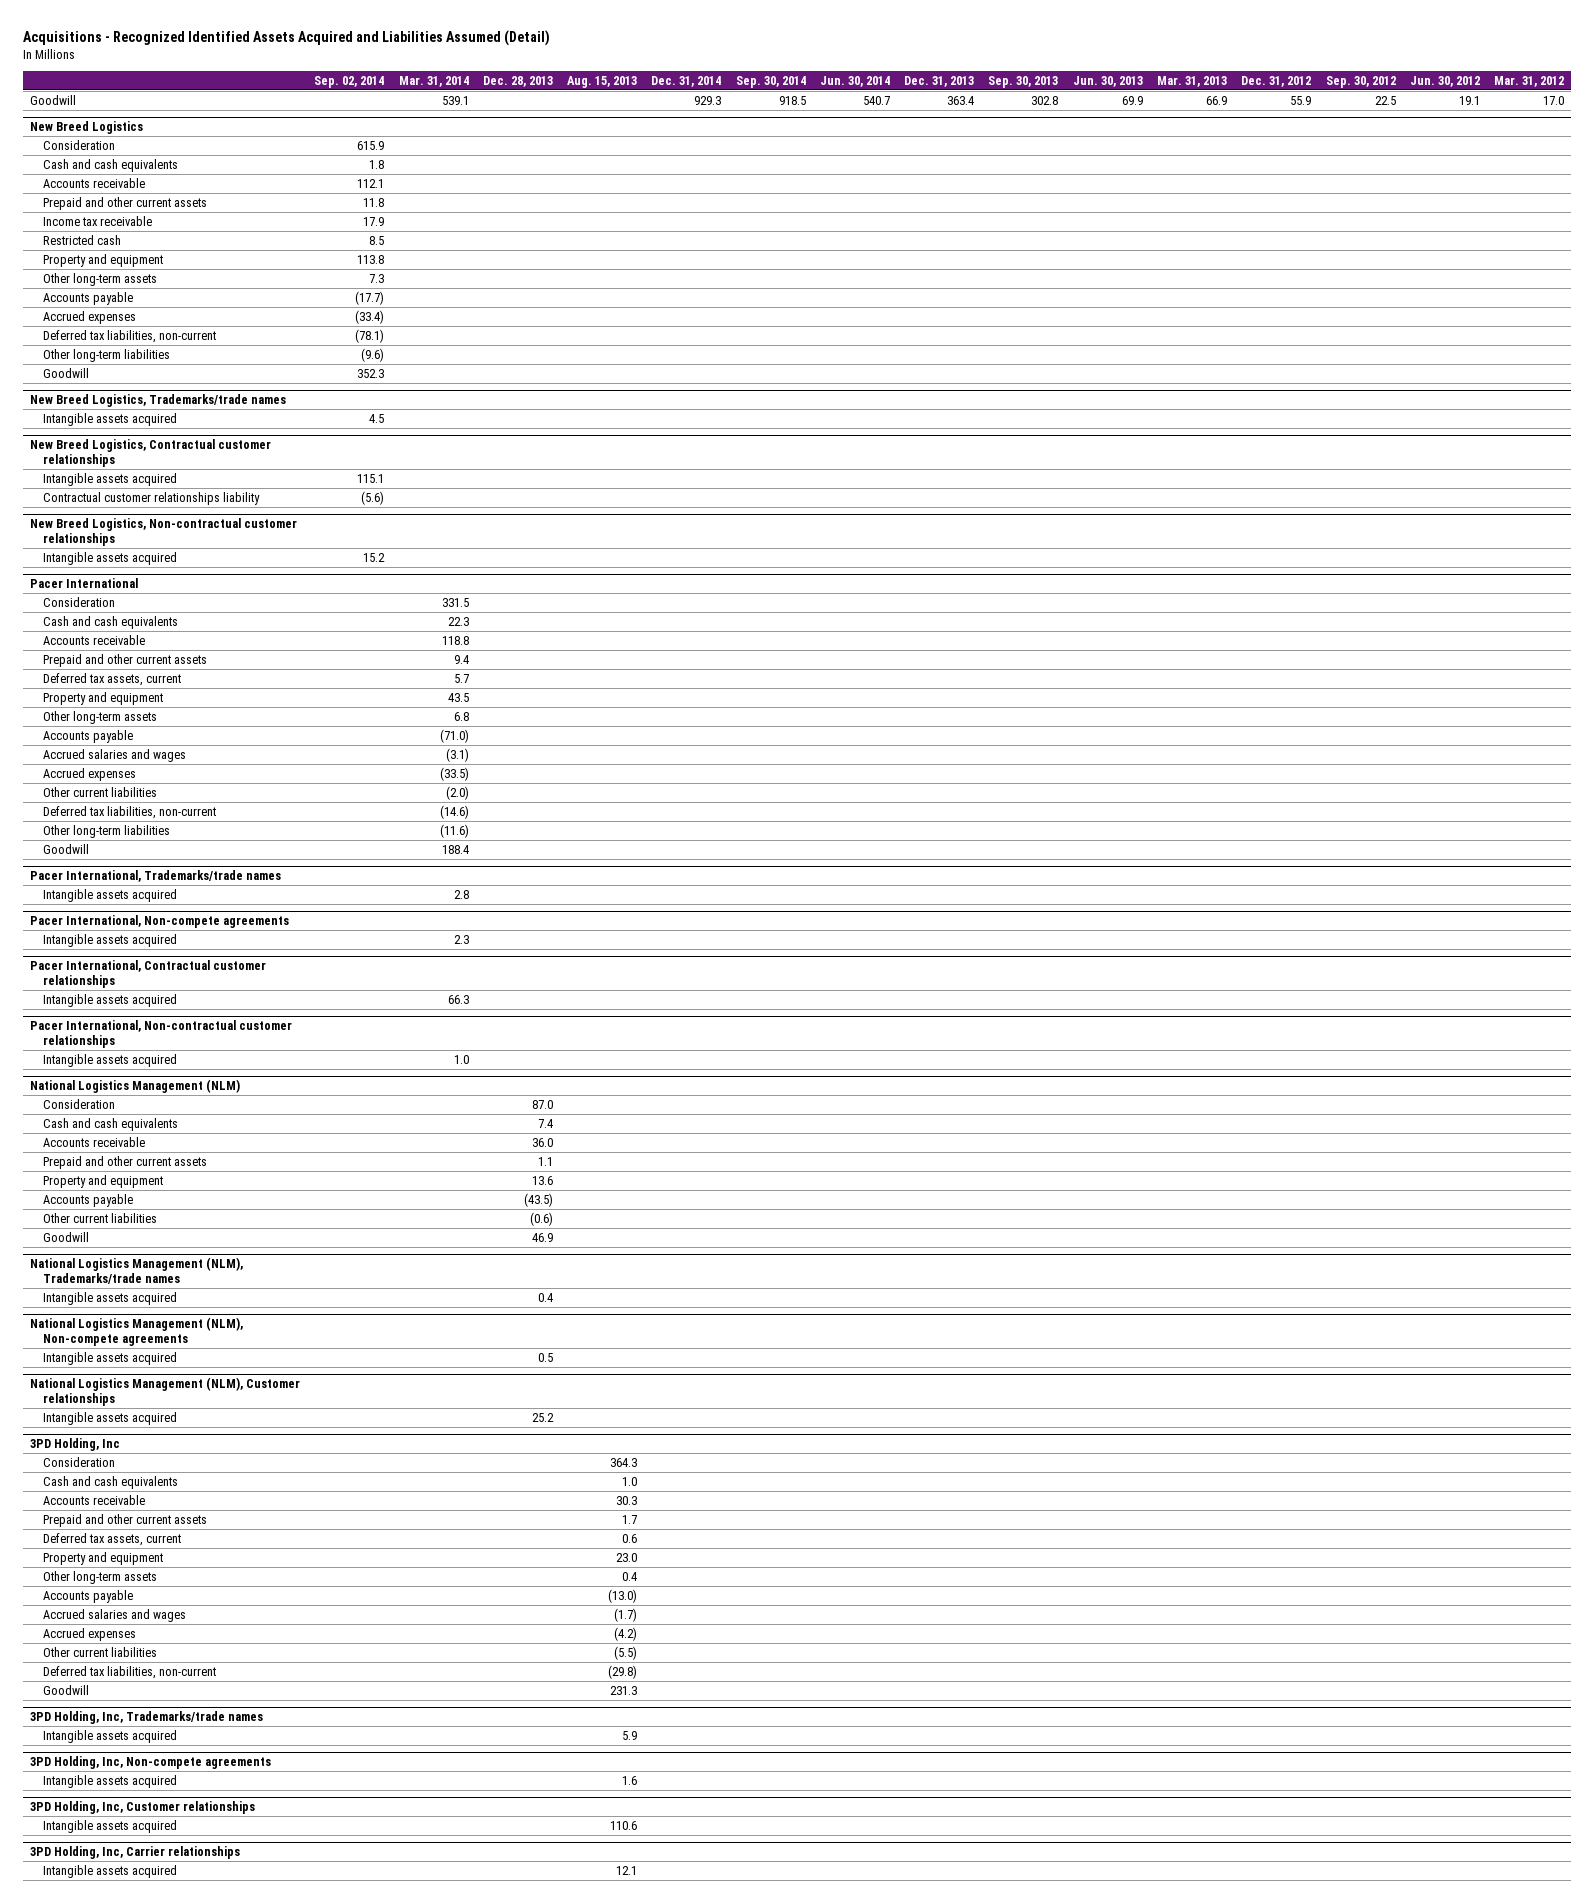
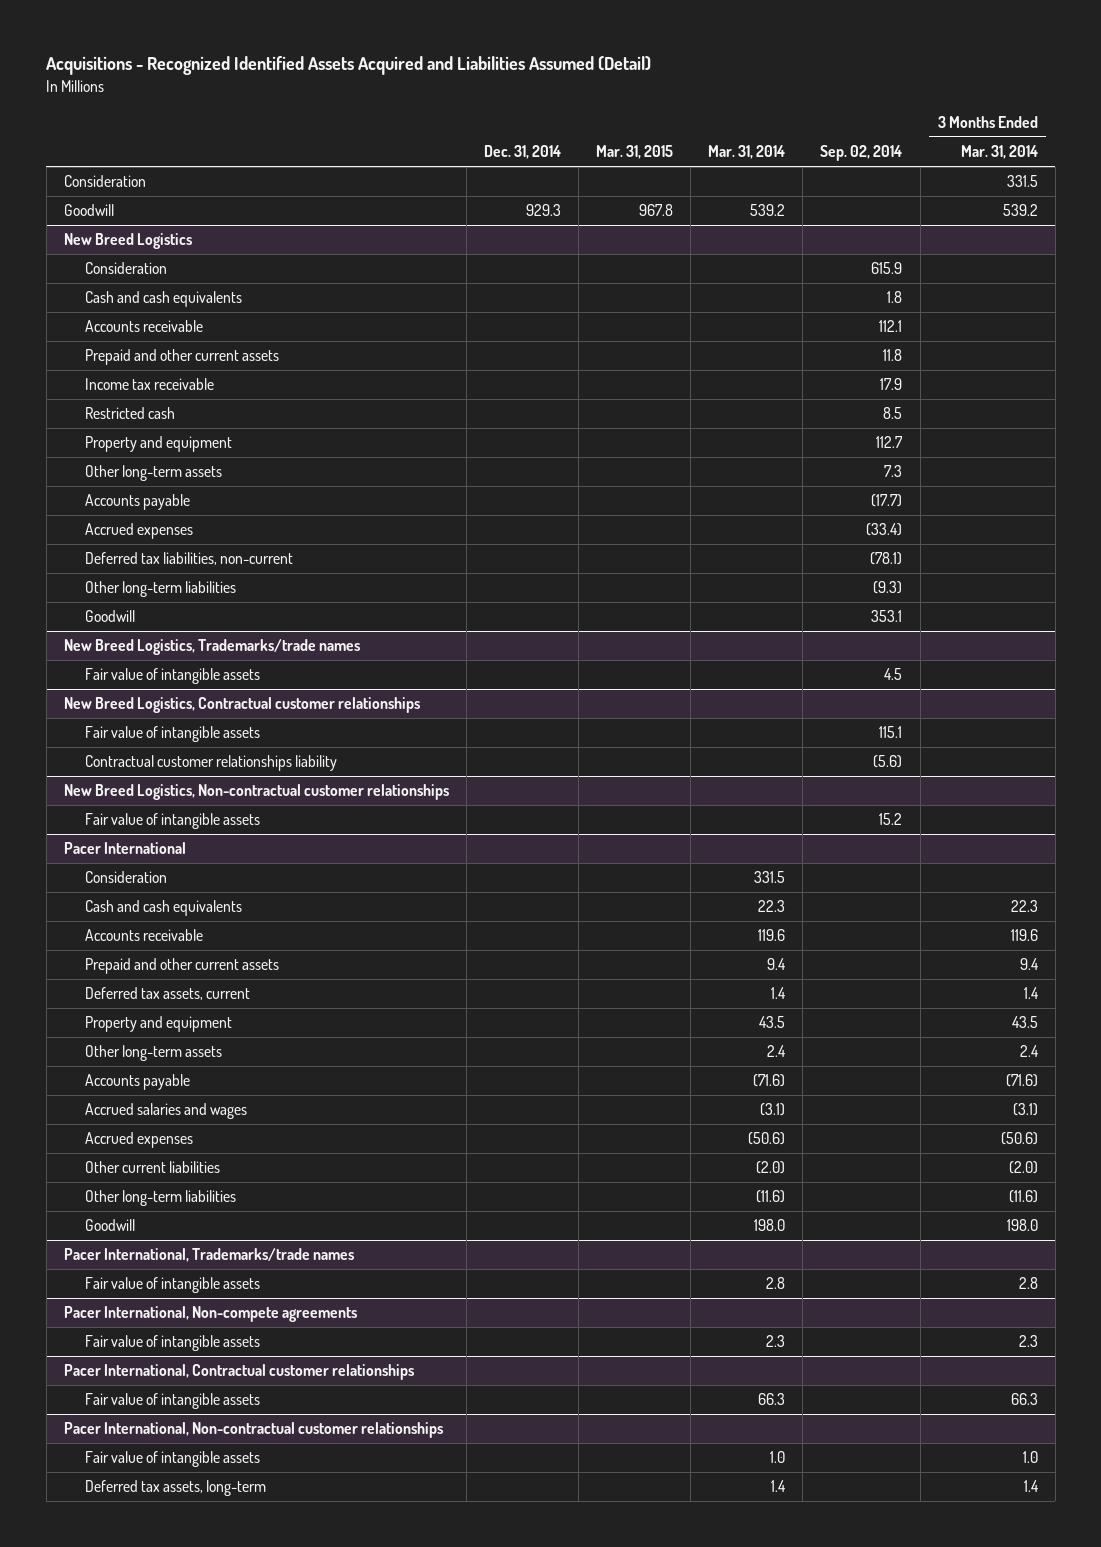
- | Sep. 02, 2014 | Mar. 31, 2014 | Dec. 28, 2013 | Aug. 15, 2013 | Dec. 31, 2014 | Sep. 30, 2014 | Jun. 30, 2014 | Dec. 31, 2013 | Sep. 30, 2013 | Jun. 30, 2013 | Mar. 31, 2013 | Dec. 31, 2012 | Sep. 30, 2012 | Jun. 30, 2012 | Mar. 31, 2012
+ | Dec. 31, 2014 | Mar. 31, 2015 | Mar. 31, 2014 | Sep. 02, 2014 | 3 Months Ended Mar. 31, 2014
- Goodwill | | 539.1 | | | 929.3 | 918.5 | 540.7 | 363.4 | 302.8 | 69.9 | 66.9 | 55.9 | 22.5 | 19.1 | 17.0
+ Consideration | | | | | 331.5
+ Goodwill | 929.3 | 967.8 | 539.2 | | 539.2
@ New Breed Logistics
- Property and equipment | 113.8 | | | | | | | | | | | | | |
+ Property and equipment | | | | 112.7 |
- Other long-term liabilities | (9.6) | | | | | | | | | | | | | |
- Goodwill | 352.3 | | | | | | | | | | | | | |
+ Other long-term liabilities | | | | (9.3) |
+ Goodwill | | | | 353.1 |
@ New Breed Logistics, Trademarks/trade names
- Intangible assets acquired | 4.5 | | | | | | | | | | | | | |
+ Fair value of intangible assets | | | | 4.5 |
@ New Breed Logistics, Contractual customer relationships
- Intangible assets acquired | 115.1 | | | | | | | | | | | | | |
+ Fair value of intangible assets | | | | 115.1 |
@ New Breed Logistics, Non-contractual customer relationships
- Intangible assets acquired | 15.2 | | | | | | | | | | | | | |
+ Fair value of intangible assets | | | | 15.2 |
@ Pacer International
- Accounts receivable | | 118.8 | | | | | | | | | | | | |
+ Accounts receivable | | | 119.6 | | 119.6
- Deferred tax assets, current | | 5.7 | | | | | | | | | | | | |
+ Deferred tax assets, current | | | 1.4 | | 1.4
- Other long-term assets | | 6.8 | | | | | | | | | | | | |
- Accounts payable | | (71.0) | | | | | | | | | | | | |
+ Other long-term assets | | | 2.4 | | 2.4
+ Accounts payable | | | (71.6) | | (71.6)
- Accrued expenses | | (33.5) | | | | | | | | | | | | |
+ Accrued expenses | | | (50.6) | | (50.6)
- Deferred tax liabilities, non-current | | (14.6) | | | | | | | | | | | | |
- Goodwill | | 188.4 | | | | | | | | | | | | |
+ Goodwill | | | 198.0 | | 198.0
@ Pacer International, Trademarks/trade names
- Intangible assets acquired | | 2.8 | | | | | | | | | | | | |
+ Fair value of intangible assets | | | 2.8 | | 2.8
@ Pacer International, Non-compete agreements
- Intangible assets acquired | | 2.3 | | | | | | | | | | | | |
+ Fair value of intangible assets | | | 2.3 | | 2.3
@ Pacer International, Contractual customer relationships
- Intangible assets acquired | | 66.3 | | | | | | | | | | | | |
+ Fair value of intangible assets | | | 66.3 | | 66.3
@ Pacer International, Non-contractual customer relationships
- Intangible assets acquired | | 1.0 | | | | | | | | | | | | |
- National Logistics Management (NLM)
- Consideration | | | 87.0 | | | | | | | | | | | |
- Cash and cash equivalents | | | 7.4 | | | | | | | | | | | |
- Accounts receivable | | | 36.0 | | | | | | | | | | | |
- Prepaid and other current assets | | | 1.1 | | | | | | | | | | | |
- Property and equipment | | | 13.6 | | | | | | | | | | | |
- Accounts payable | | | (43.5) | | | | | | | | | | | |
- Other current liabilities | | | (0.6) | | | | | | | | | | | |
- Goodwill | | | 46.9 | | | | | | | | | | | |
- National Logistics Management (NLM), Trademarks/trade names
- Intangible assets acquired | | | 0.4 | | | | | | | | | | | |
- National Logistics Management (NLM), Non-compete agreements
- Intangible assets acquired | | | 0.5 | | | | | | | | | | | |
- National Logistics Management (NLM), Customer relationships
- Intangible assets acquired | | | 25.2 | | | | | | | | | | | |
- 3PD Holding, Inc
- Consideration | | | | 364.3 | | | | | | | | | | |
- Cash and cash equivalents | | | | 1.0 | | | | | | | | | | |
- Accounts receivable | | | | 30.3 | | | | | | | | | | |
- Prepaid and other current assets | | | | 1.7 | | | | | | | | | | |
- Deferred tax assets, current | | | | 0.6 | | | | | | | | | | |
- Property and equipment | | | | 23.0 | | | | | | | | | | |
- Other long-term assets | | | | 0.4 | | | | | | | | | | |
- Accounts payable | | | | (13.0) | | | | | | | | | | |
- Accrued salaries and wages | | | | (1.7) | | | | | | | | | | |
- Accrued expenses | | | | (4.2) | | | | | | | | | | |
- Other current liabilities | | | | (5.5) | | | | | | | | | | |
- Deferred tax liabilities, non-current | | | | (29.8) | | | | | | | | | | |
- Goodwill | | | | 231.3 | | | | | | | | | | |
- 3PD Holding, Inc, Trademarks/trade names
- Intangible assets acquired | | | | 5.9 | | | | | | | | | | |
- 3PD Holding, Inc, Non-compete agreements
- Intangible assets acquired | | | | 1.6 | | | | | | | | | | |
- 3PD Holding, Inc, Customer relationships
- Intangible assets acquired | | | | 110.6 | | | | | | | | | | |
- 3PD Holding, Inc, Carrier relationships
- Intangible assets acquired | | | | 12.1 | | | | | | | | | | |
@ Pacer International, Non-contractual customer relationships
+ Fair value of intangible assets | | | 1.0 | | 1.0
+ Deferred tax assets, long-term | | | 1.4 | | 1.4

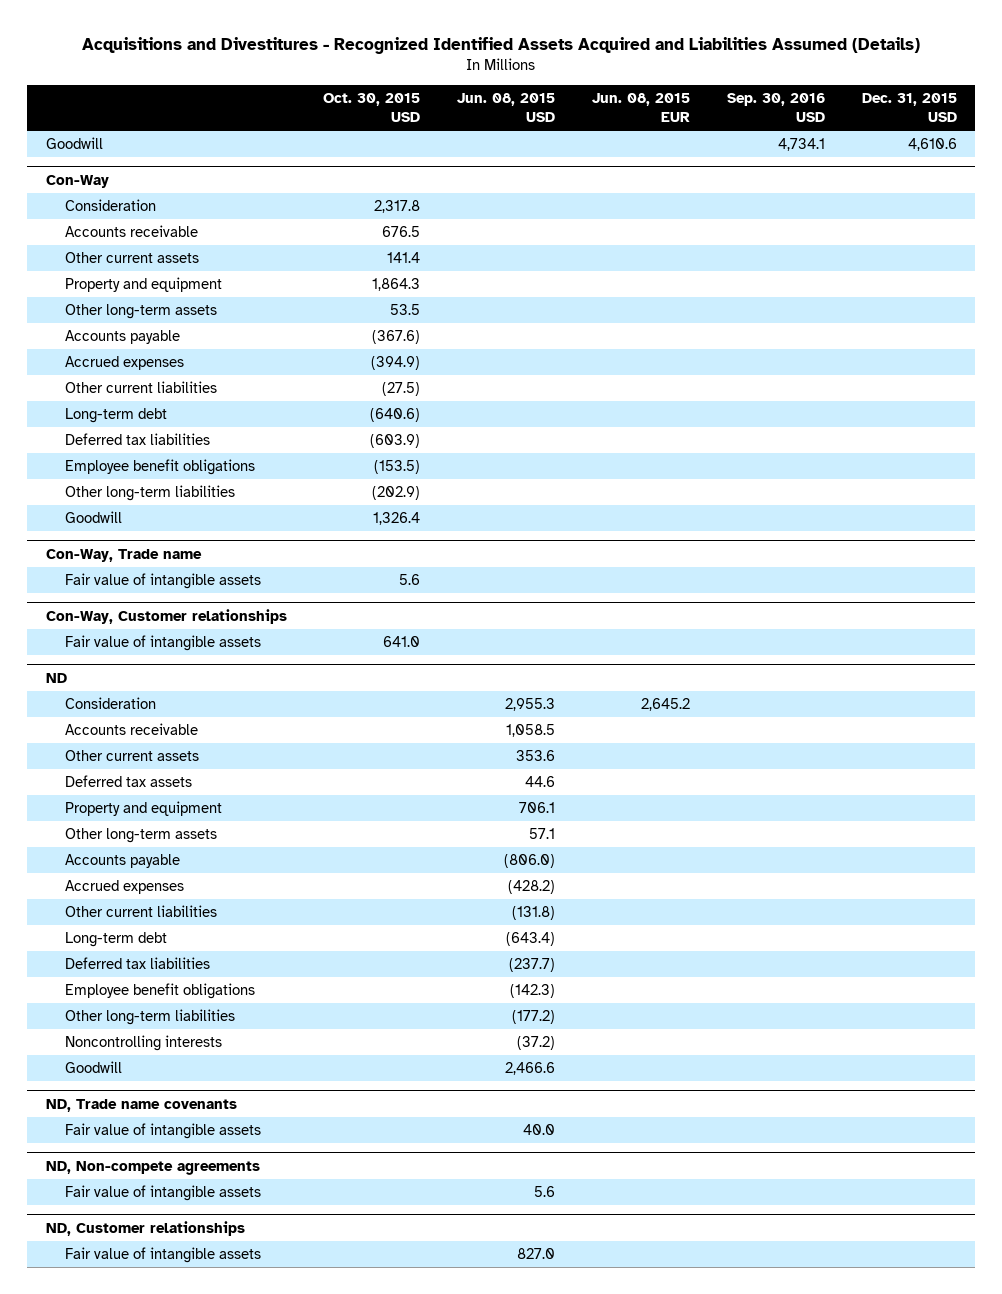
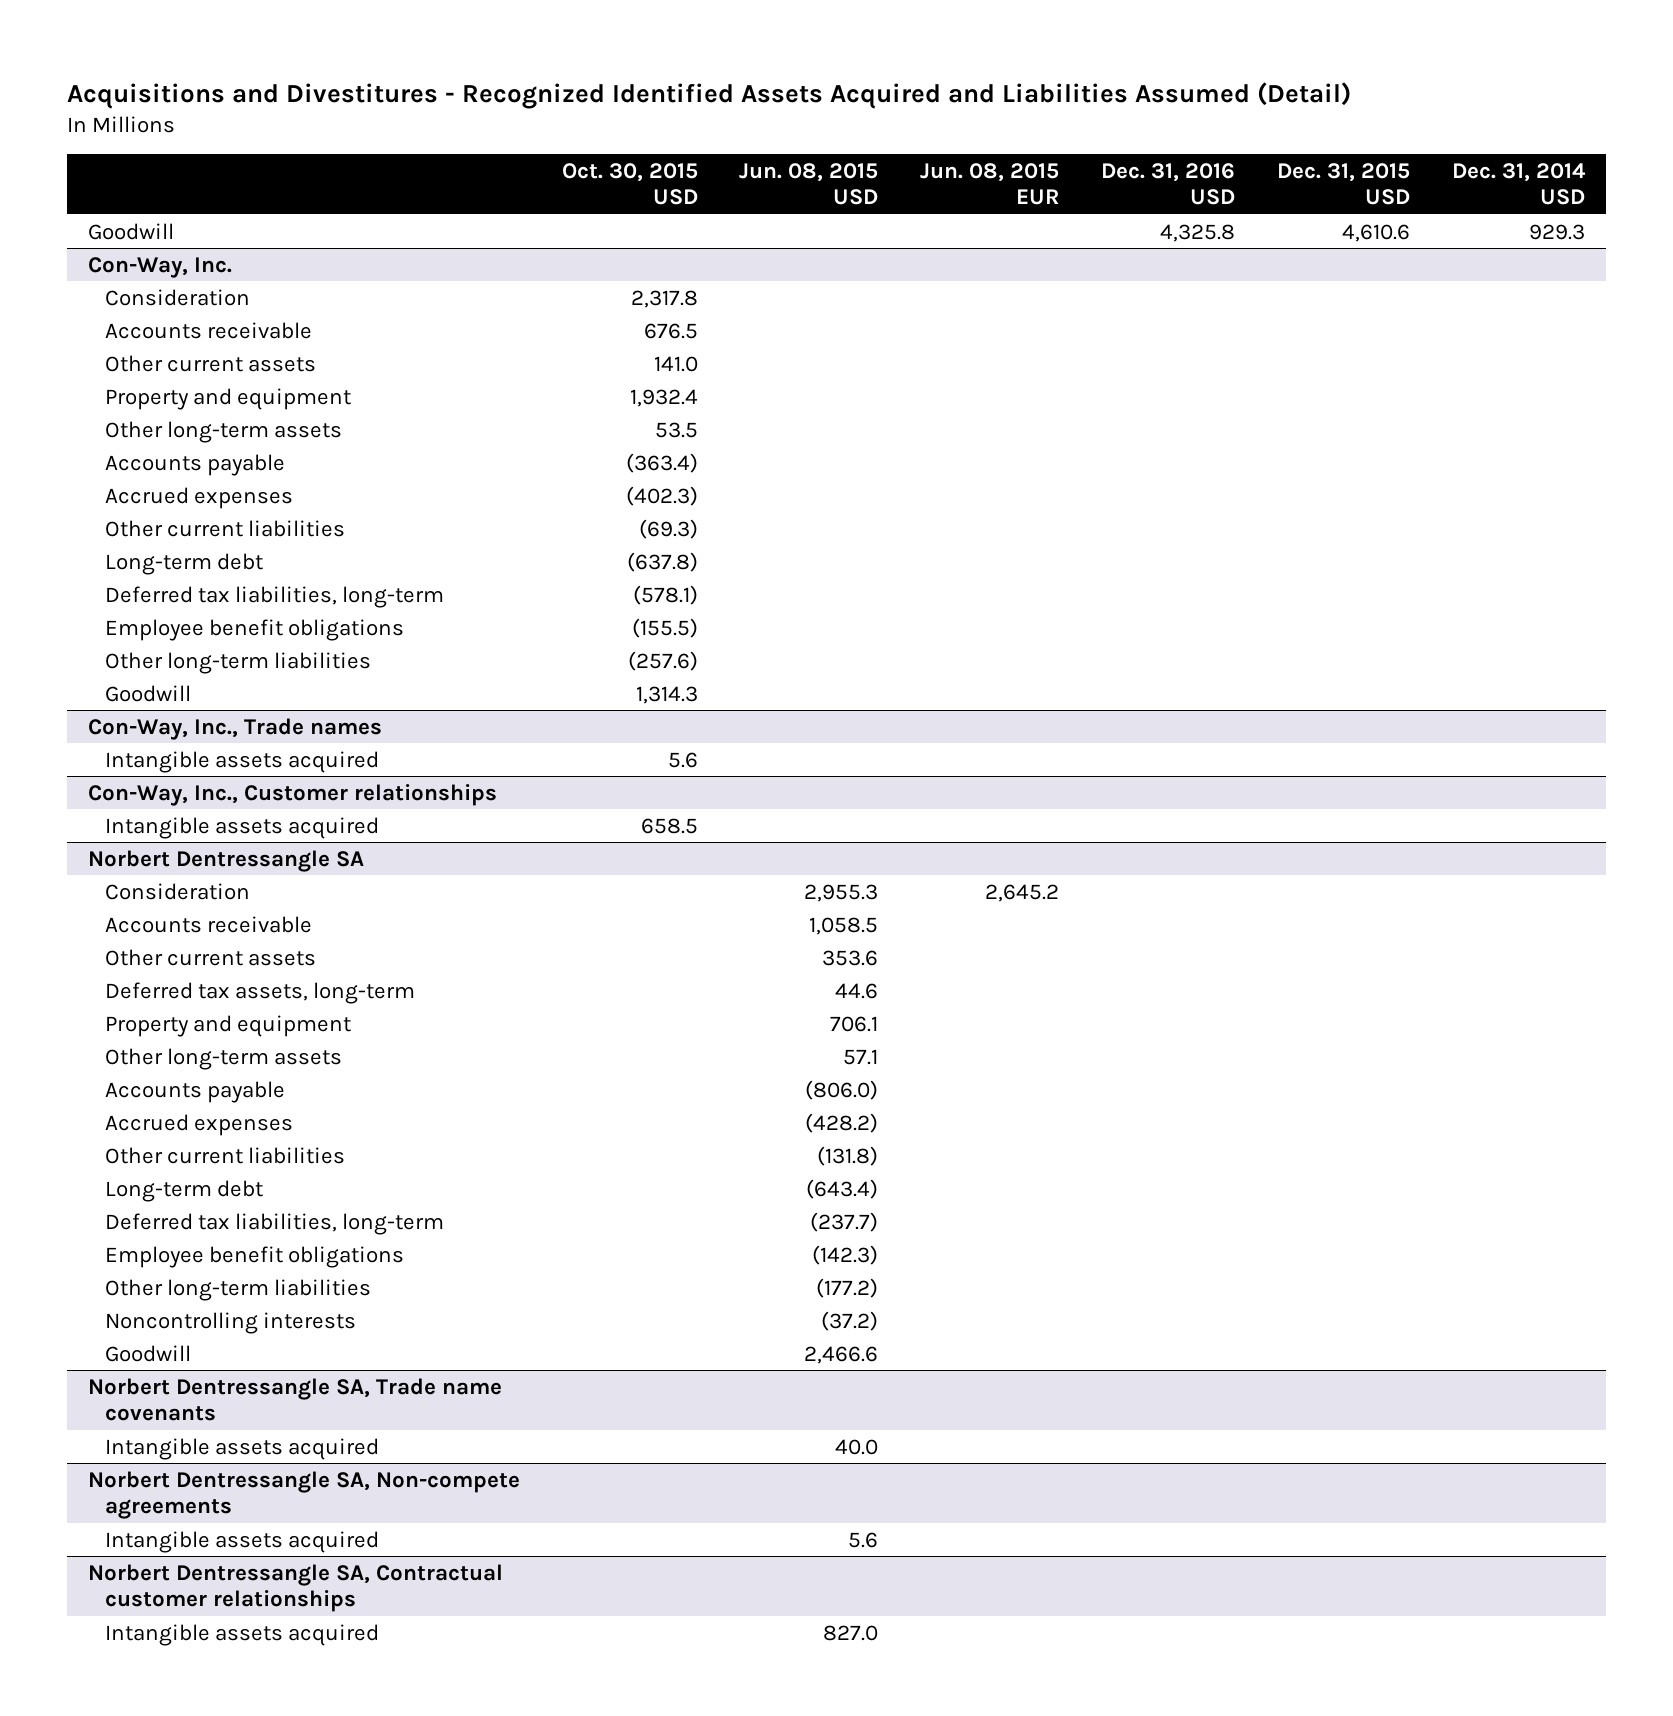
- Acquisitions and Divestitures - Recognized Identified Assets Acquired and Liabilities Assumed (Details)
+ Acquisitions and Divestitures - Recognized Identified Assets Acquired and Liabilities Assumed (Detail)
- | Oct. 30, 2015 USD | Jun. 08, 2015 USD | Jun. 08, 2015 EUR | Sep. 30, 2016 USD | Dec. 31, 2015 USD
+ | Oct. 30, 2015 USD | Jun. 08, 2015 USD | Jun. 08, 2015 EUR | Dec. 31, 2016 USD | Dec. 31, 2015 USD | Dec. 31, 2014 USD
- Con-Way
+ Con-Way, Inc.
- Other current assets | 141.4 | | | |
- Property and equipment | 1,864.3 | | | |
+ Other current assets | 141.0 | | | | |
+ Property and equipment | 1,932.4 | | | | |
- Accounts payable | (367.6) | | | |
- Accrued expenses | (394.9) | | | |
- Other current liabilities | (27.5) | | | |
- Long-term debt | (640.6) | | | |
- Deferred tax liabilities | (603.9) | | | |
- Employee benefit obligations | (153.5) | | | |
- Other long-term liabilities | (202.9) | | | |
- Goodwill | 1,326.4 | | | |
- Con-Way, Trade name
- Fair value of intangible assets | 5.6 | | | |
- Con-Way, Customer relationships
- Fair value of intangible assets | 641.0 | | | |
- ND
+ Accounts payable | (363.4) | | | | |
+ Accrued expenses | (402.3) | | | | |
+ Other current liabilities | (69.3) | | | | |
+ Long-term debt | (637.8) | | | | |
+ Deferred tax liabilities, long-term | (578.1) | | | | |
+ Employee benefit obligations | (155.5) | | | | |
+ Other long-term liabilities | (257.6) | | | | |
+ Goodwill | 1,314.3 | | | | |
+ Con-Way, Inc., Trade names
+ Intangible assets acquired | 5.6 | | | | |
+ Con-Way, Inc., Customer relationships
+ Intangible assets acquired | 658.5 | | | | |
+ Norbert Dentressangle SA
- Deferred tax assets | | 44.6 | | |
+ Deferred tax assets, long-term | | 44.6 | | | |
- Deferred tax liabilities | | (237.7) | | |
+ Deferred tax liabilities, long-term | | (237.7) | | | |
- ND, Trade name covenants
- Fair value of intangible assets | | 40.0 | | |
- ND, Non-compete agreements
- Fair value of intangible assets | | 5.6 | | |
- ND, Customer relationships
- Fair value of intangible assets | | 827.0 | | |
+ Norbert Dentressangle SA, Trade name covenants
+ Intangible assets acquired | | 40.0 | | | |
+ Norbert Dentressangle SA, Non-compete agreements
+ Intangible assets acquired | | 5.6 | | | |
+ Norbert Dentressangle SA, Contractual customer relationships
+ Intangible assets acquired | | 827.0 | | | |

